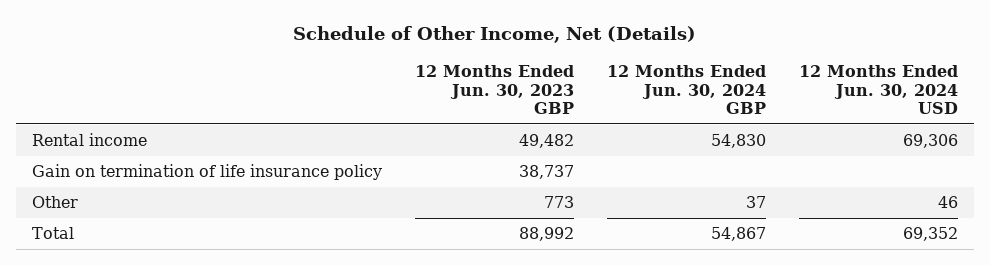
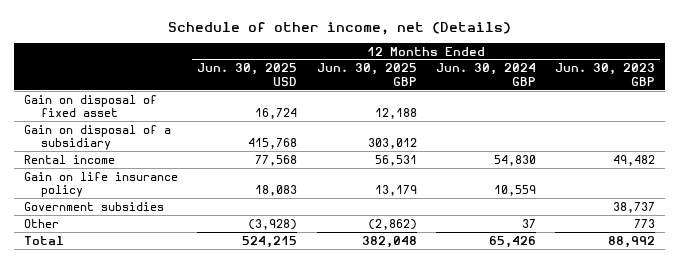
- Schedule of Other Income, Net (Details)
+ Schedule of other income, net (Details)
- | 12 Months Ended Jun. 30, 2023 GBP | 12 Months Ended Jun. 30, 2024 GBP | 12 Months Ended Jun. 30, 2024 USD
+ | 12 Months Ended Jun. 30, 2025 USD | 12 Months Ended Jun. 30, 2025 GBP | 12 Months Ended Jun. 30, 2024 GBP | 12 Months Ended Jun. 30, 2023 GBP
+ Gain on disposal of fixed asset | 16,724 | 12,188 | |
+ Gain on disposal of a subsidiary | 415,768 | 303,012 | |
- Gain on termination of life insurance policy | 38,737 | |
+ Gain on life insurance policy | 18,083 | 13,179 | 10,559 |
+ Government subsidies | | | | 38,737
- Total | 88,992 | 54,867 | 69,352
+ Total | 524,215 | 382,048 | 65,426 | 88,992

